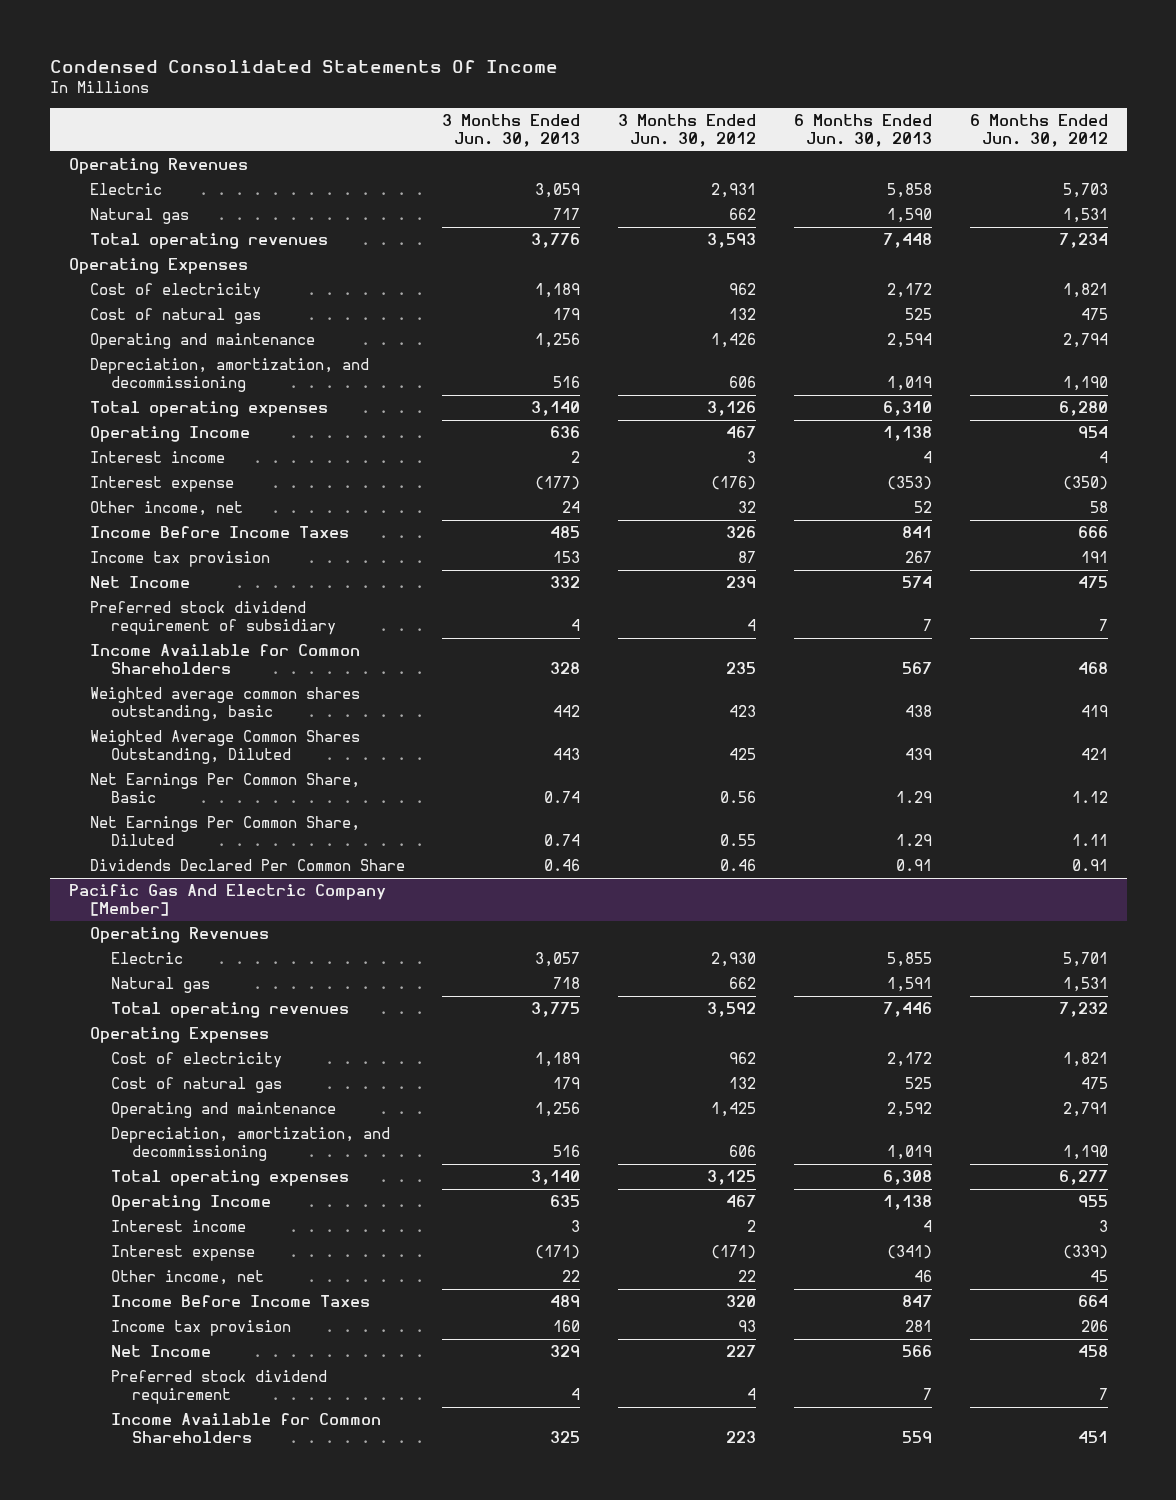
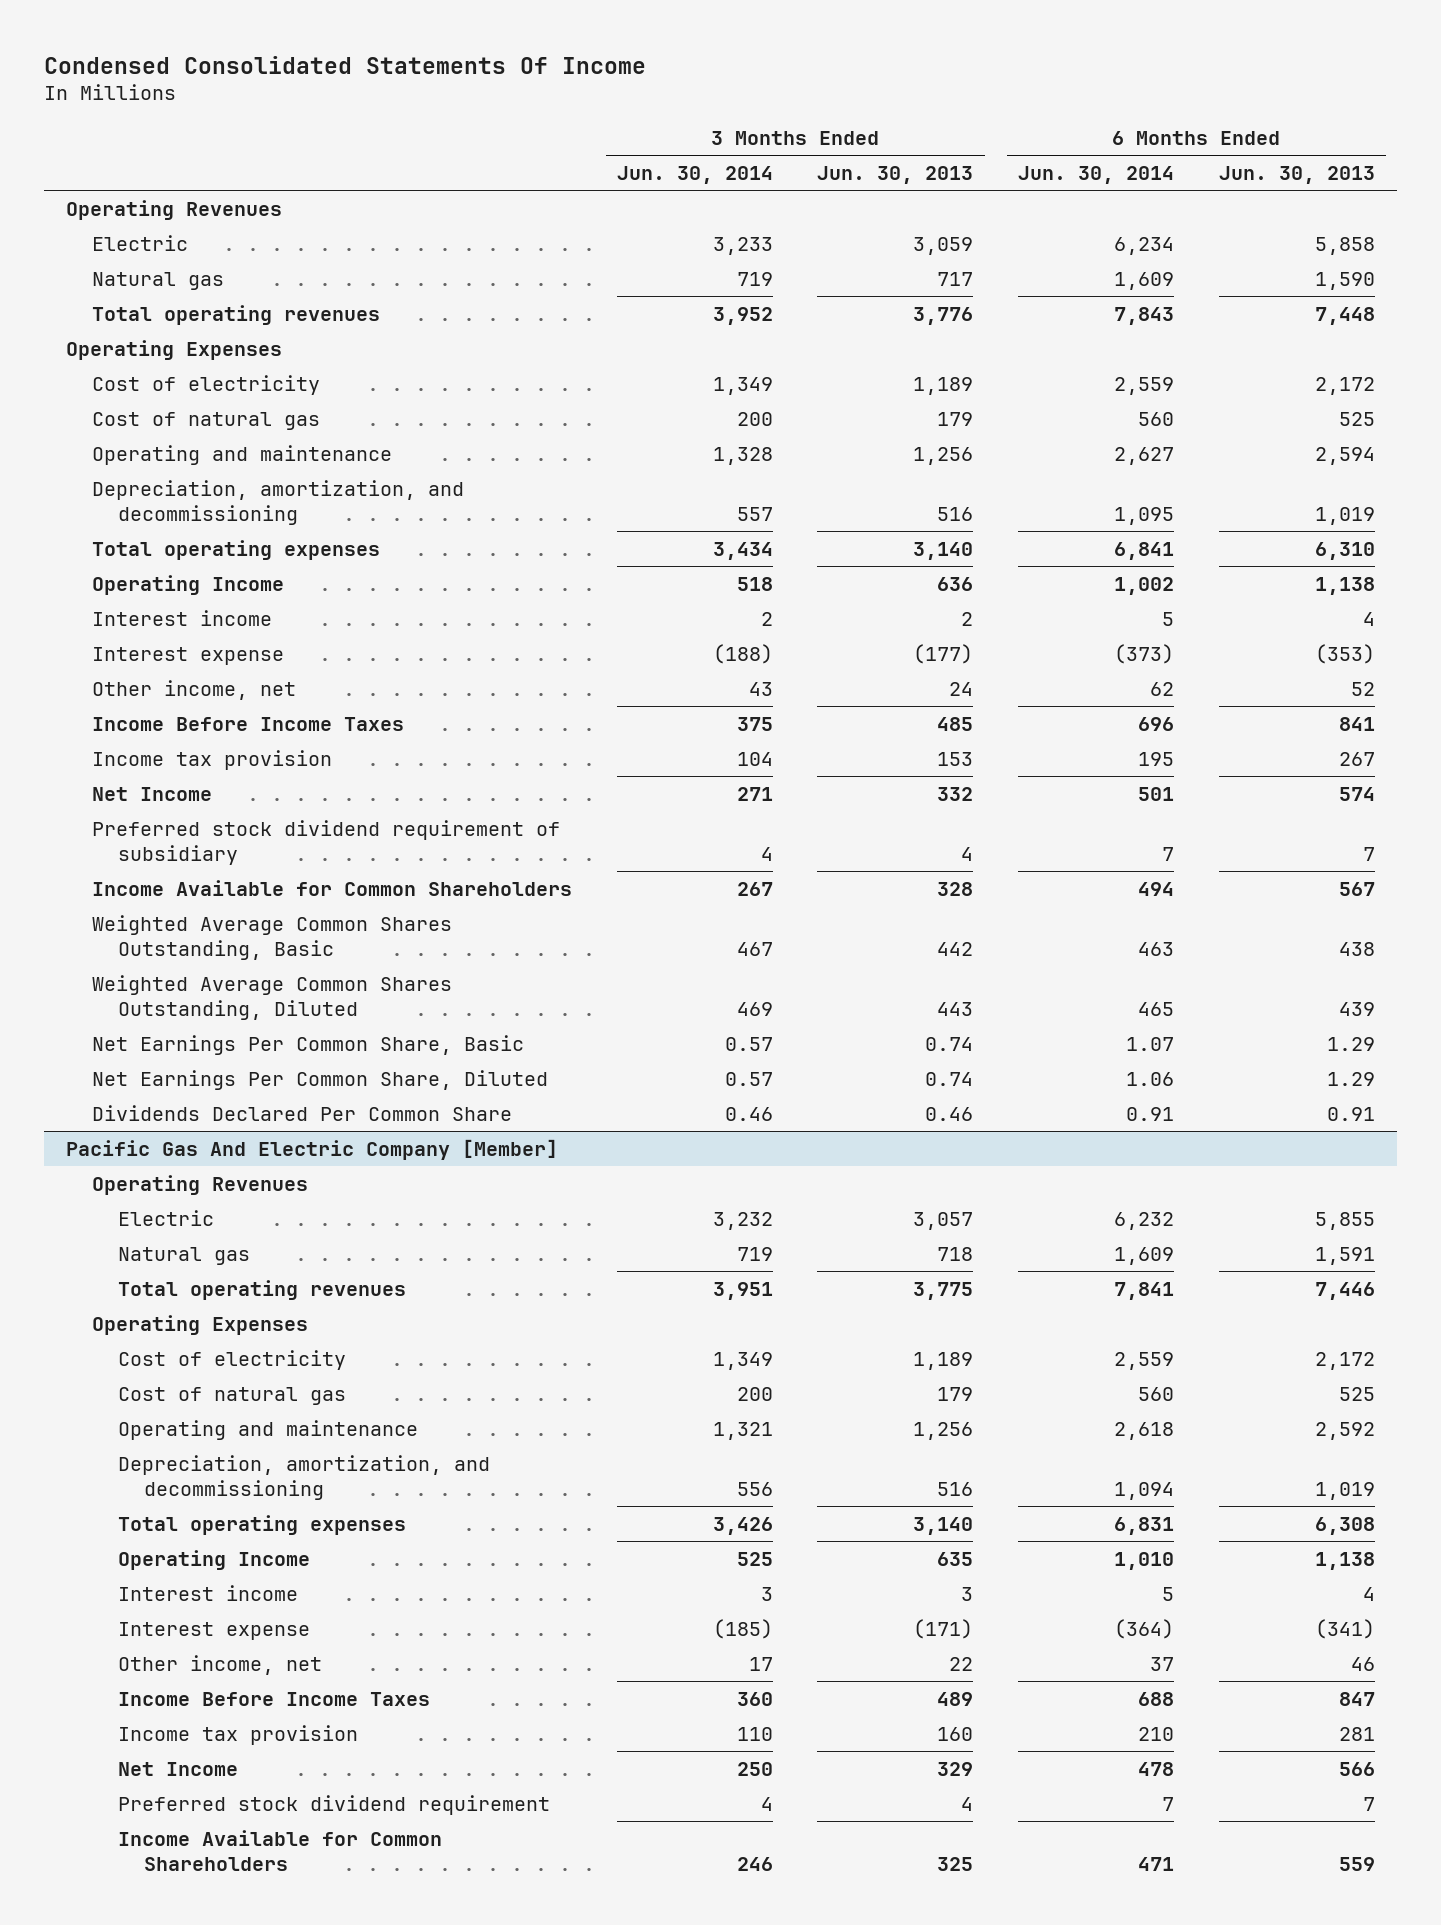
- | 3 Months Ended Jun. 30, 2013 | 3 Months Ended Jun. 30, 2012 | 6 Months Ended Jun. 30, 2013 | 6 Months Ended Jun. 30, 2012
+ | 3 Months Ended Jun. 30, 2014 | 3 Months Ended Jun. 30, 2013 | 6 Months Ended Jun. 30, 2014 | 6 Months Ended Jun. 30, 2013
- Weighted average common shares outstanding, basic | 442 | 423 | 438 | 419
+ Weighted Average Common Shares Outstanding, Basic | 467 | 442 | 463 | 438

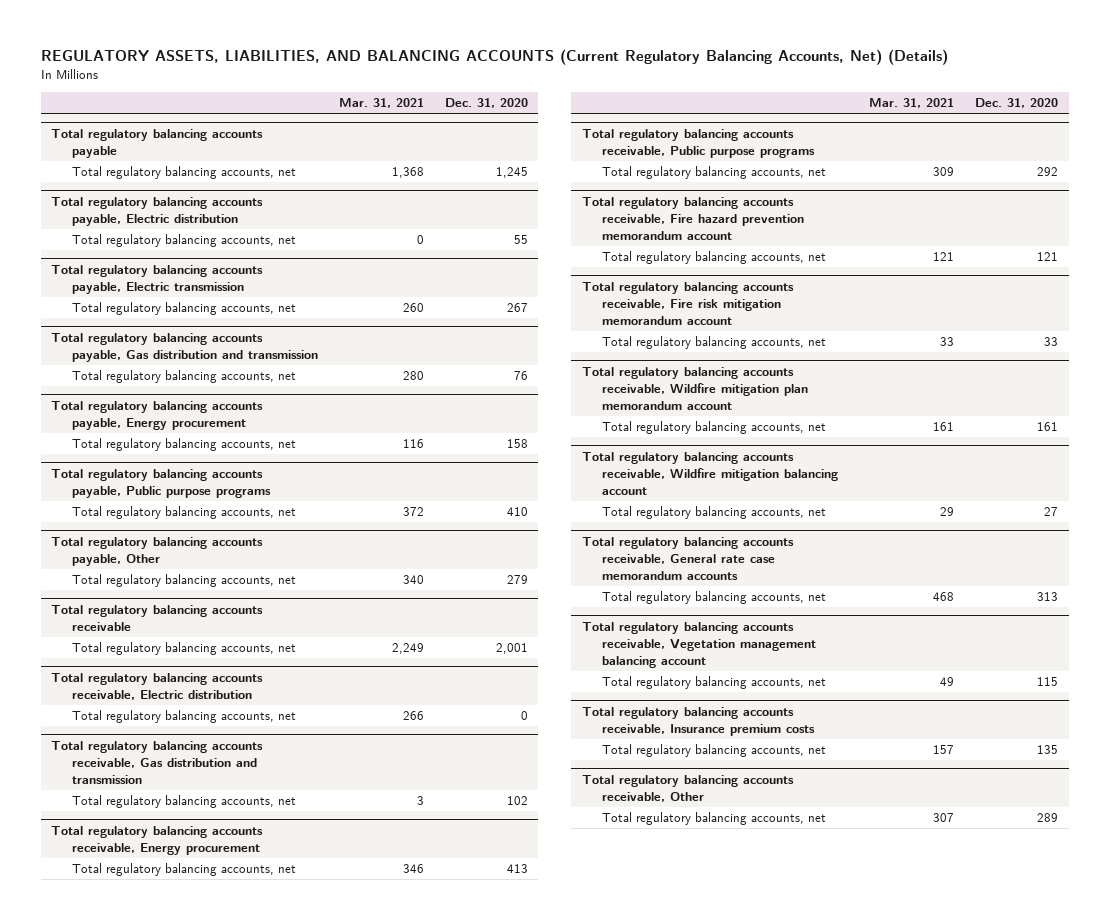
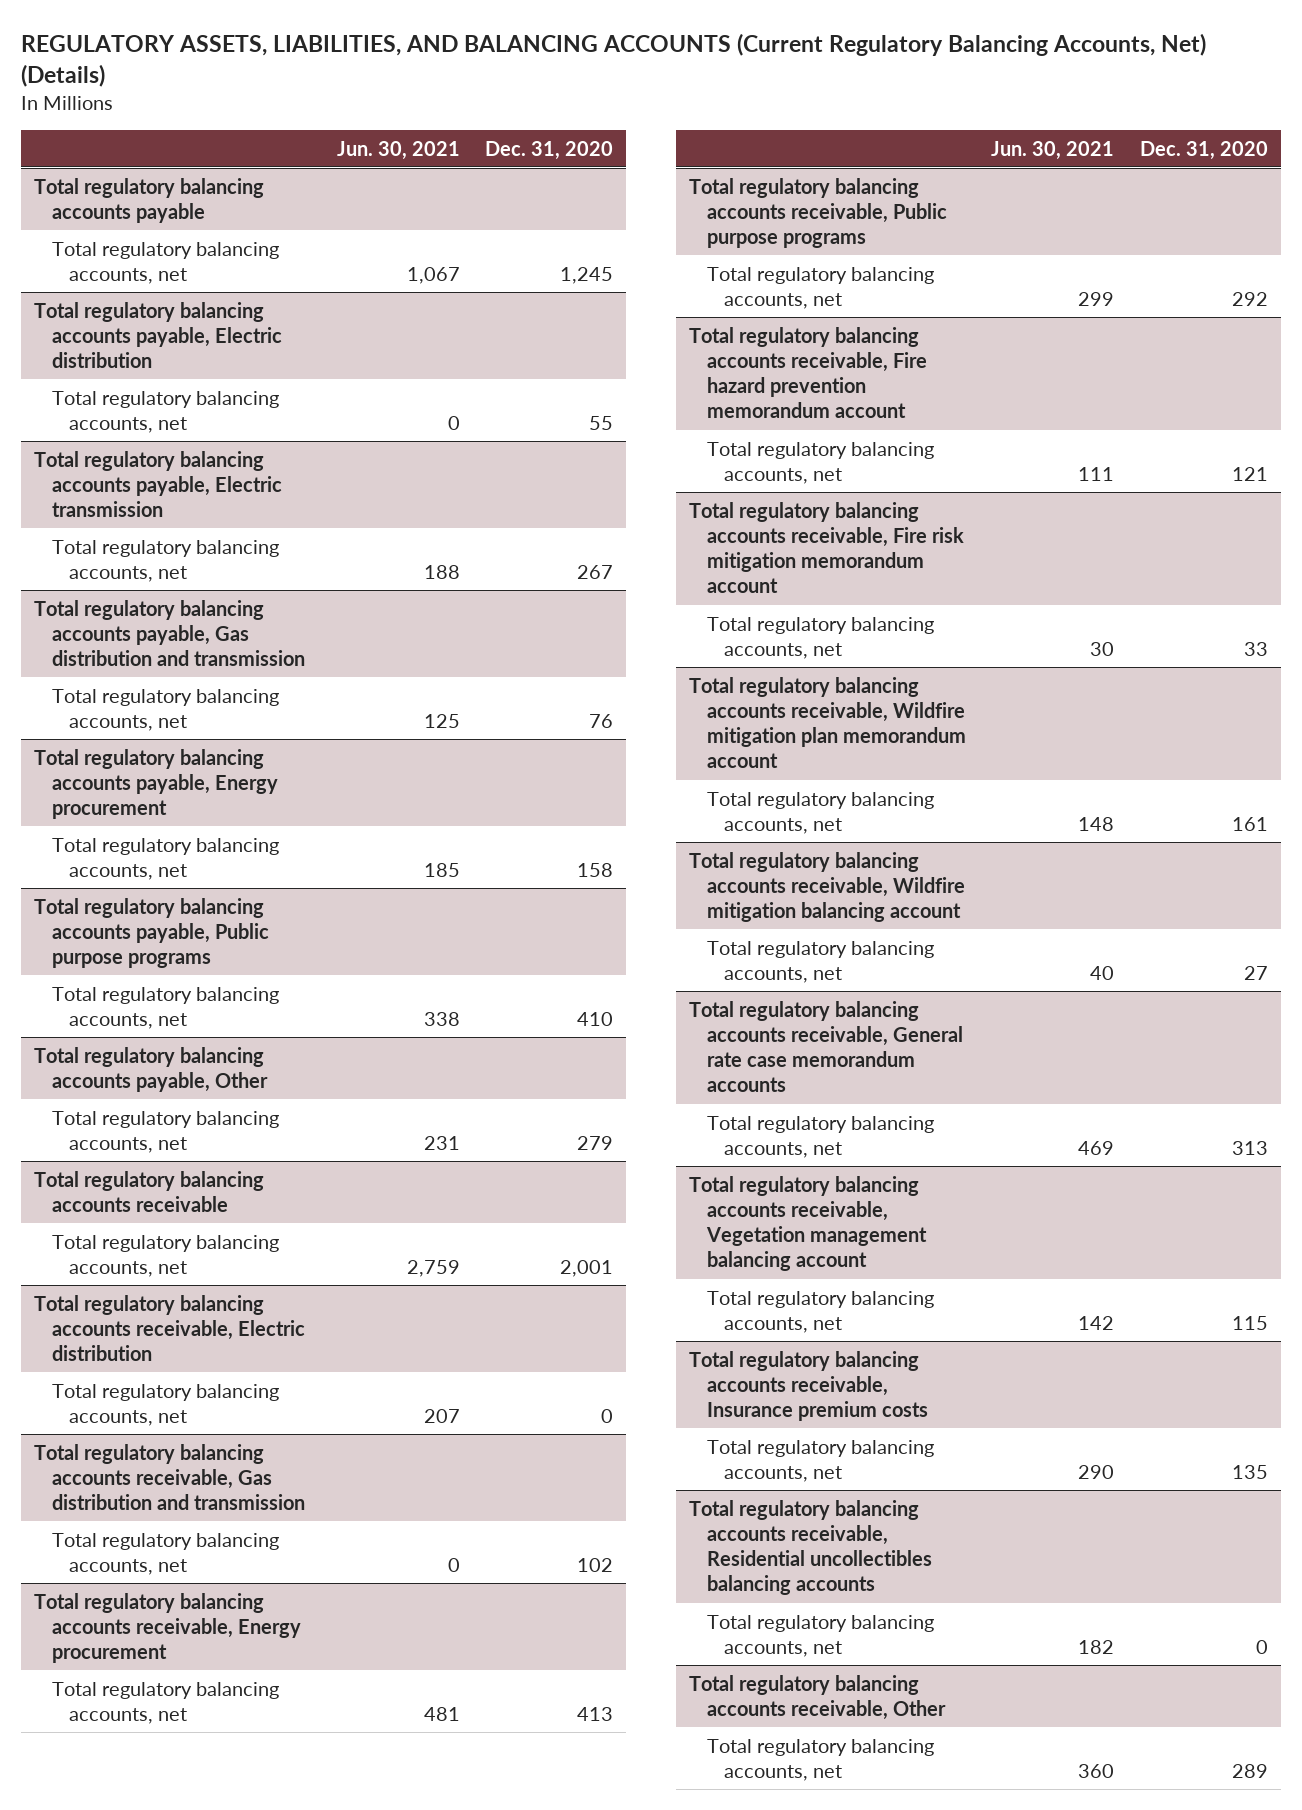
- | Mar. 31, 2021 | Dec. 31, 2020
+ | Jun. 30, 2021 | Dec. 31, 2020
+ Total regulatory balancing accounts receivable, Residential uncollectibles balancing accounts
+ Total regulatory balancing accounts, net | 182 | 0

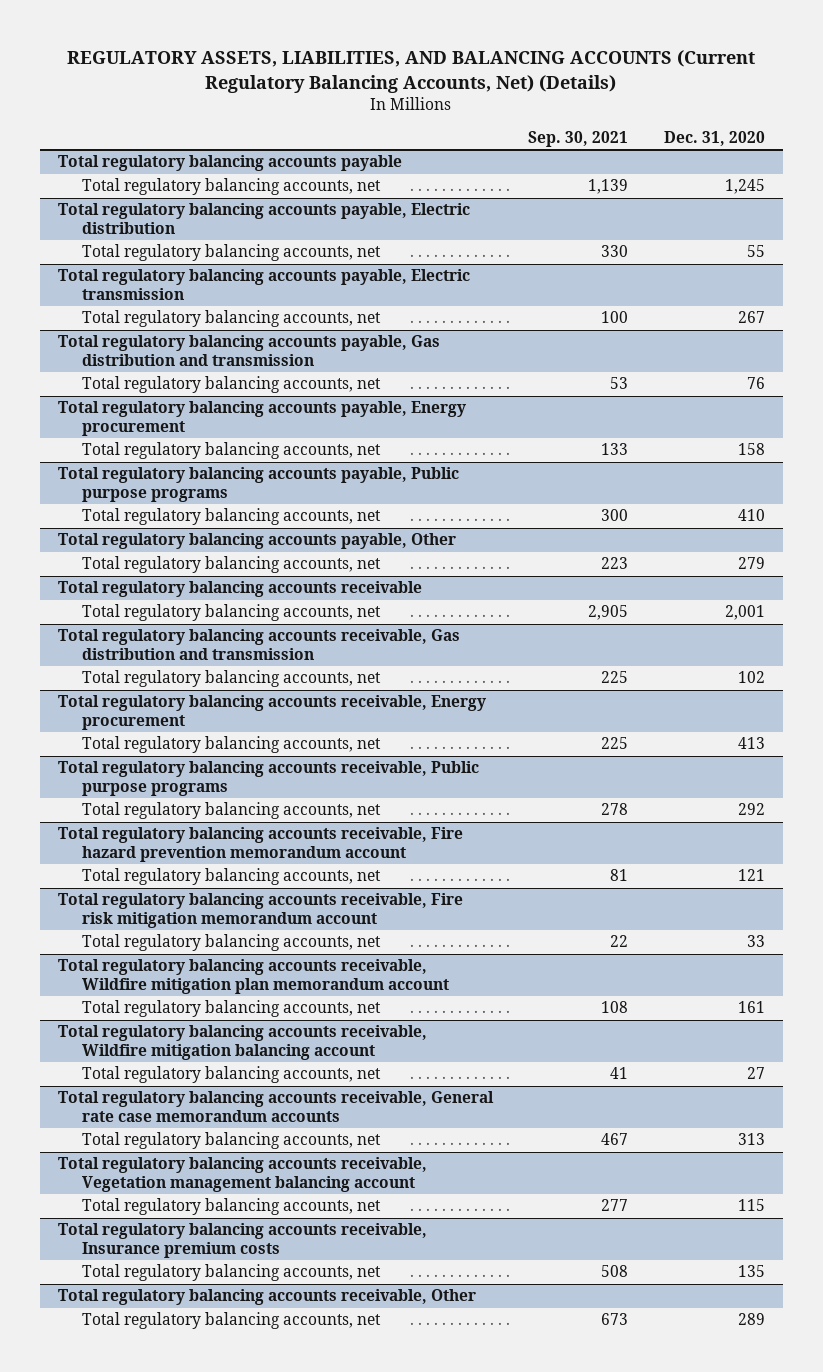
- | Jun. 30, 2021 | Dec. 31, 2020
+ | Sep. 30, 2021 | Dec. 31, 2020
- Total regulatory balancing accounts receivable, Electric distribution
- Total regulatory balancing accounts, net | 207 | 0
- Total regulatory balancing accounts receivable, Residential uncollectibles balancing accounts
- Total regulatory balancing accounts, net | 182 | 0

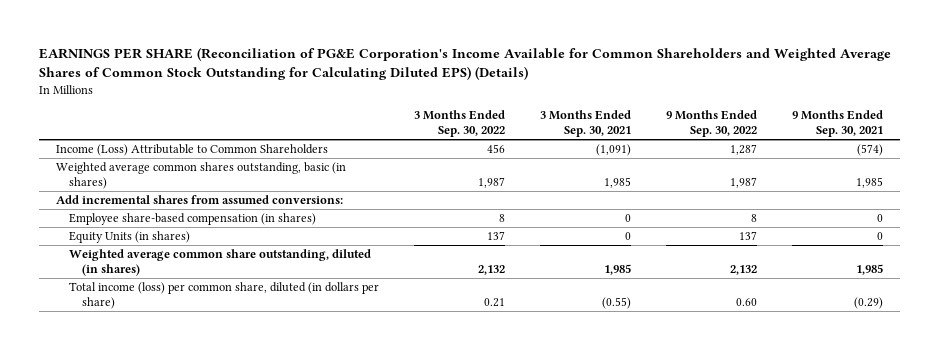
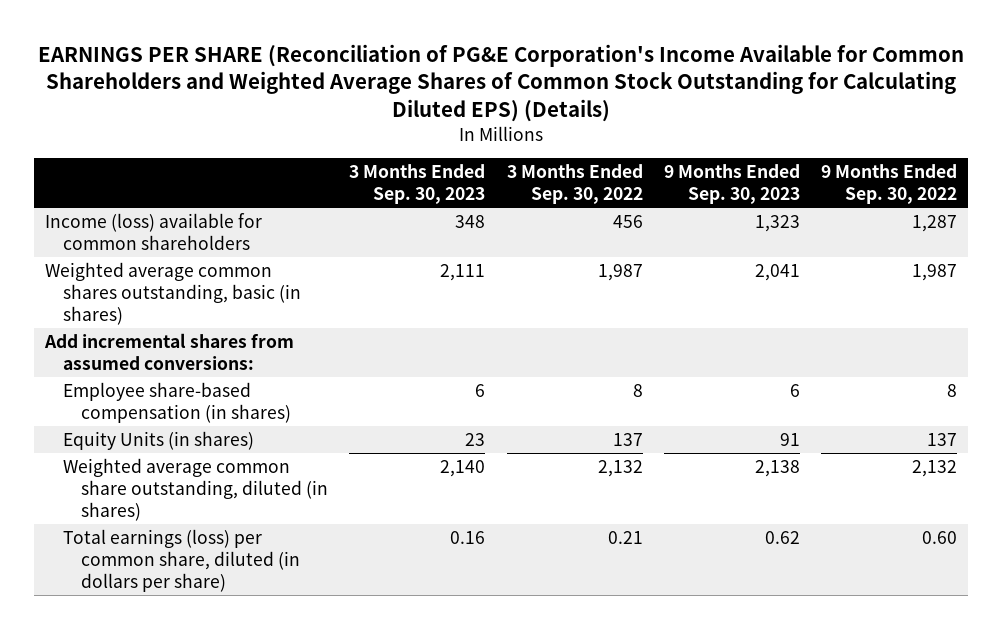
- | 3 Months Ended Sep. 30, 2022 | 3 Months Ended Sep. 30, 2021 | 9 Months Ended Sep. 30, 2022 | 9 Months Ended Sep. 30, 2021
+ | 3 Months Ended Sep. 30, 2023 | 3 Months Ended Sep. 30, 2022 | 9 Months Ended Sep. 30, 2023 | 9 Months Ended Sep. 30, 2022
- Income (Loss) Attributable to Common Shareholders | 456 | (1,091) | 1,287 | (574)
+ Income (loss) available for common shareholders | 348 | 456 | 1,323 | 1,287
- Total income (loss) per common share, diluted (in dollars per share) | 0.21 | (0.55) | 0.60 | (0.29)
+ Total earnings (loss) per common share, diluted (in dollars per share) | 0.16 | 0.21 | 0.62 | 0.60

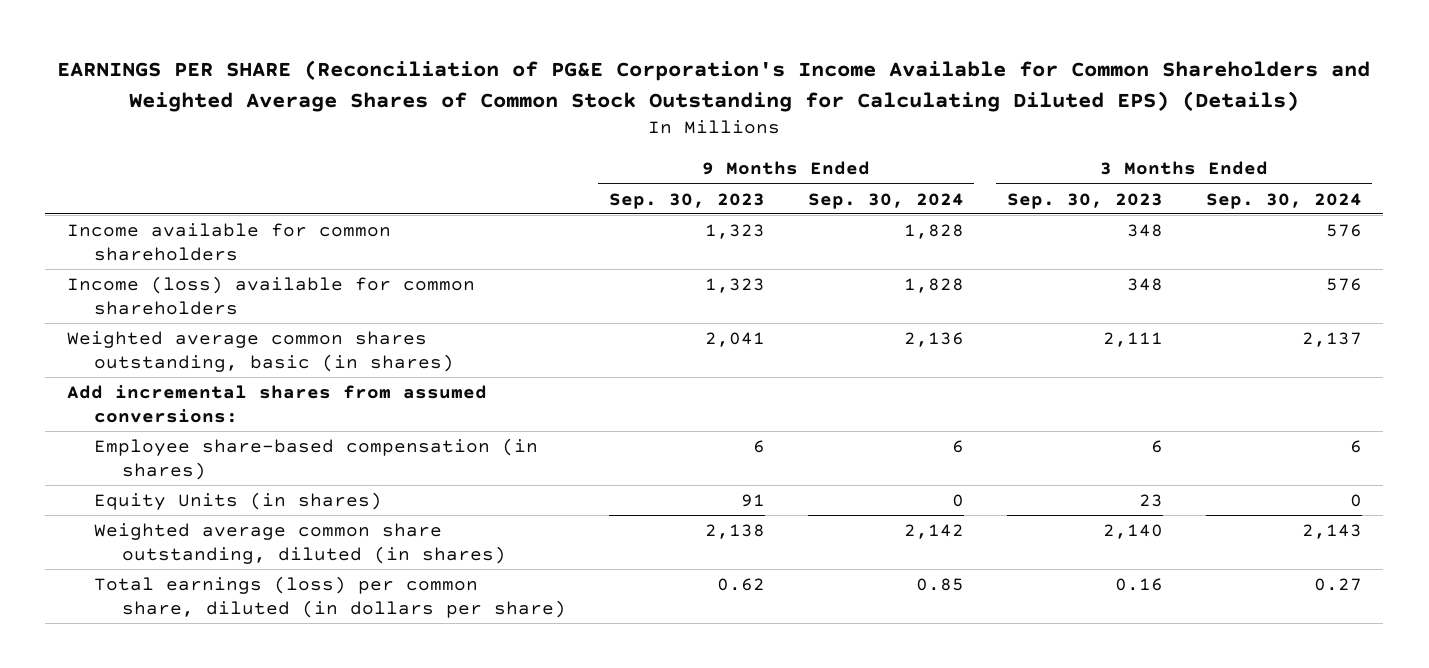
- | 3 Months Ended Sep. 30, 2023 | 3 Months Ended Sep. 30, 2022 | 9 Months Ended Sep. 30, 2023 | 9 Months Ended Sep. 30, 2022
+ | 9 Months Ended Sep. 30, 2023 | 9 Months Ended Sep. 30, 2024 | 3 Months Ended Sep. 30, 2023 | 3 Months Ended Sep. 30, 2024
+ Income available for common shareholders | 1,323 | 1,828 | 348 | 576

